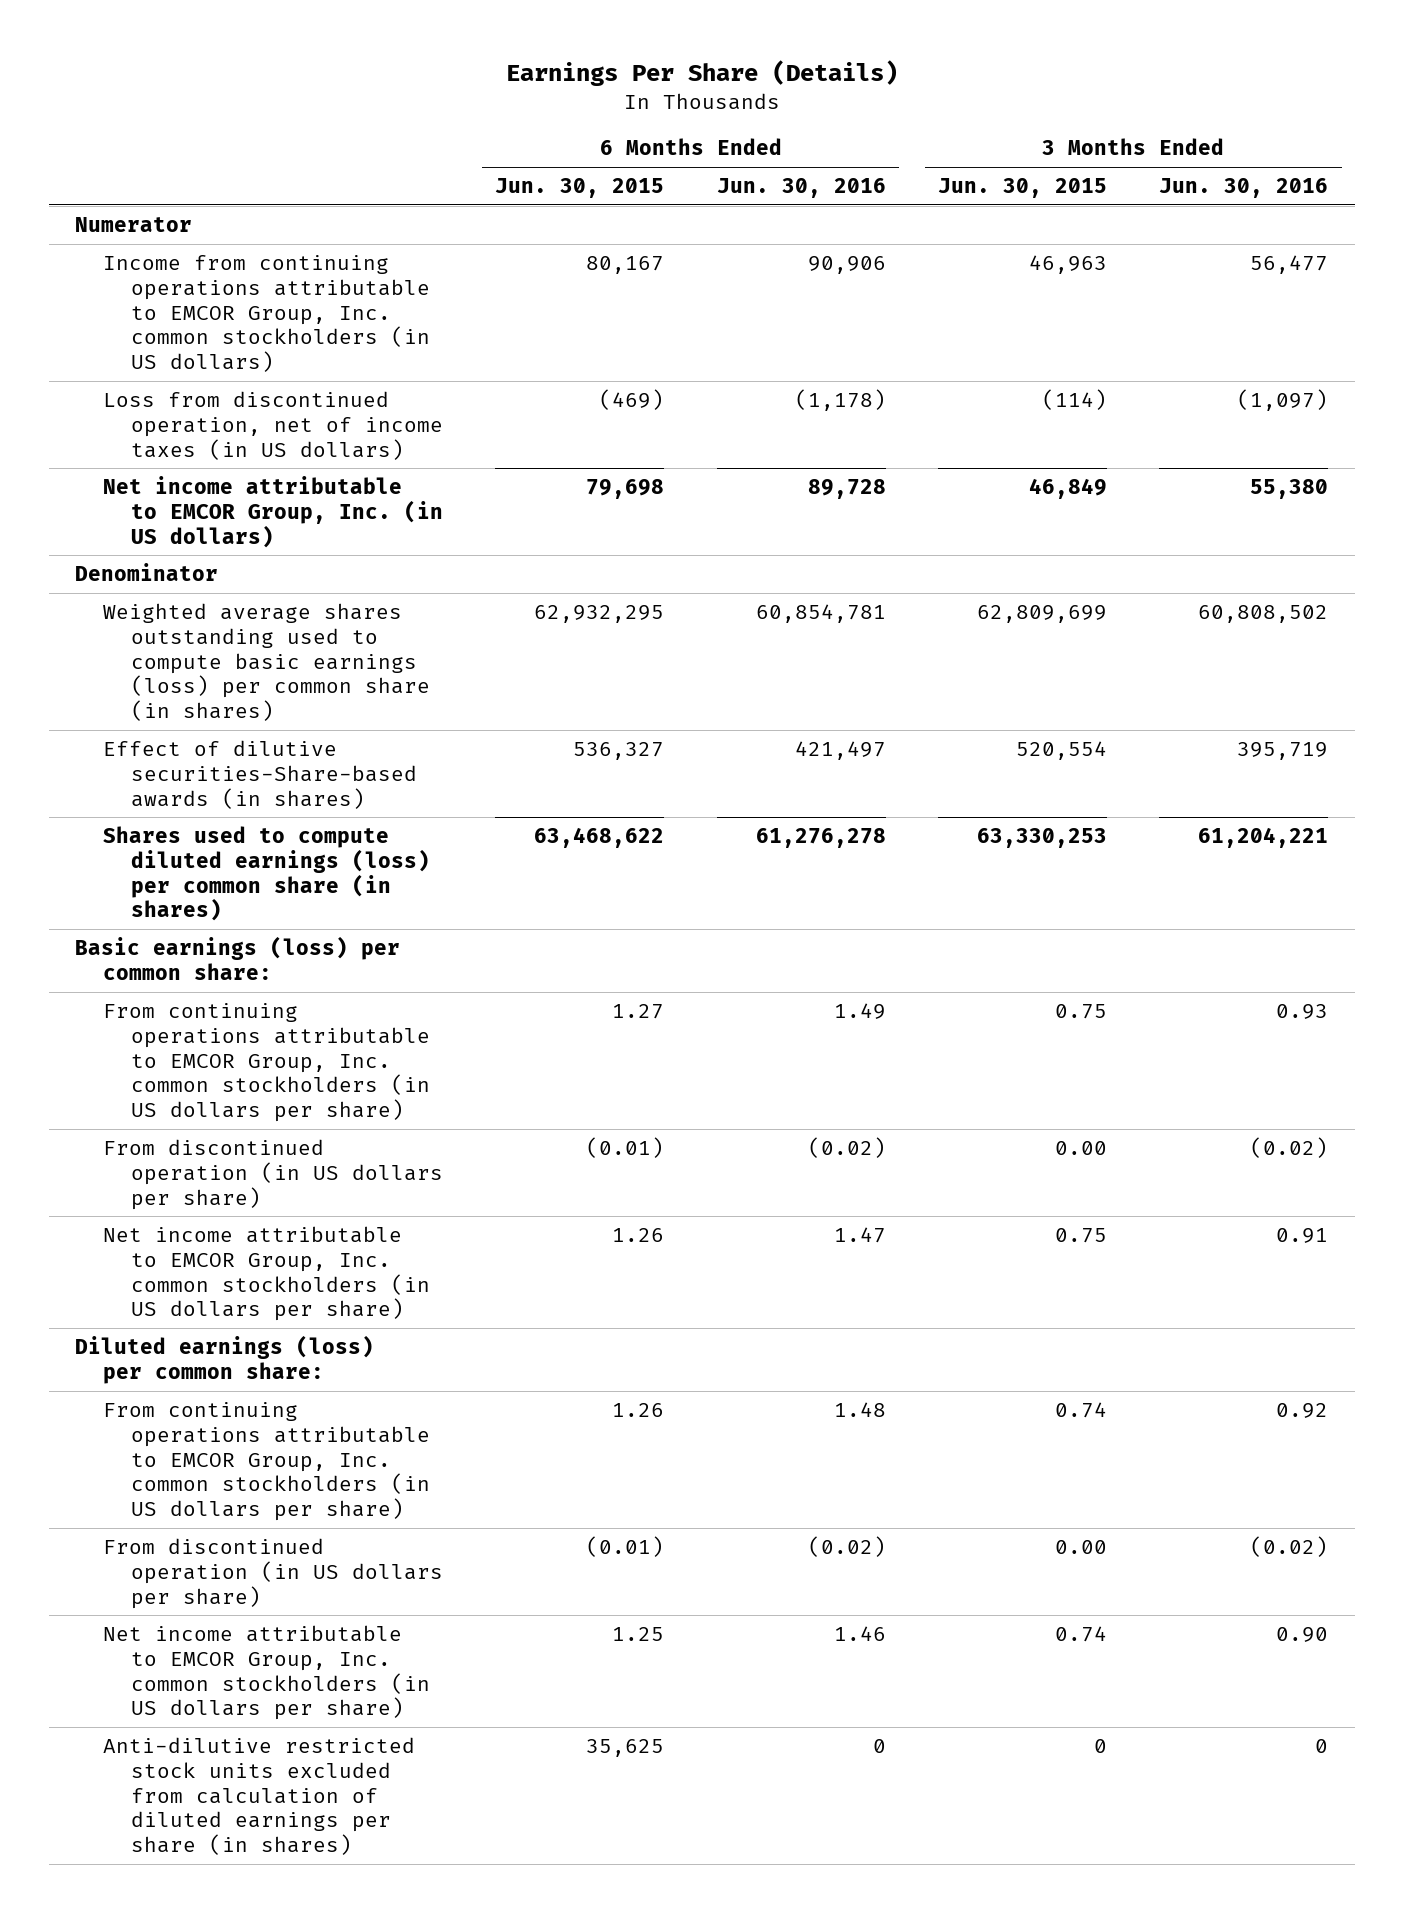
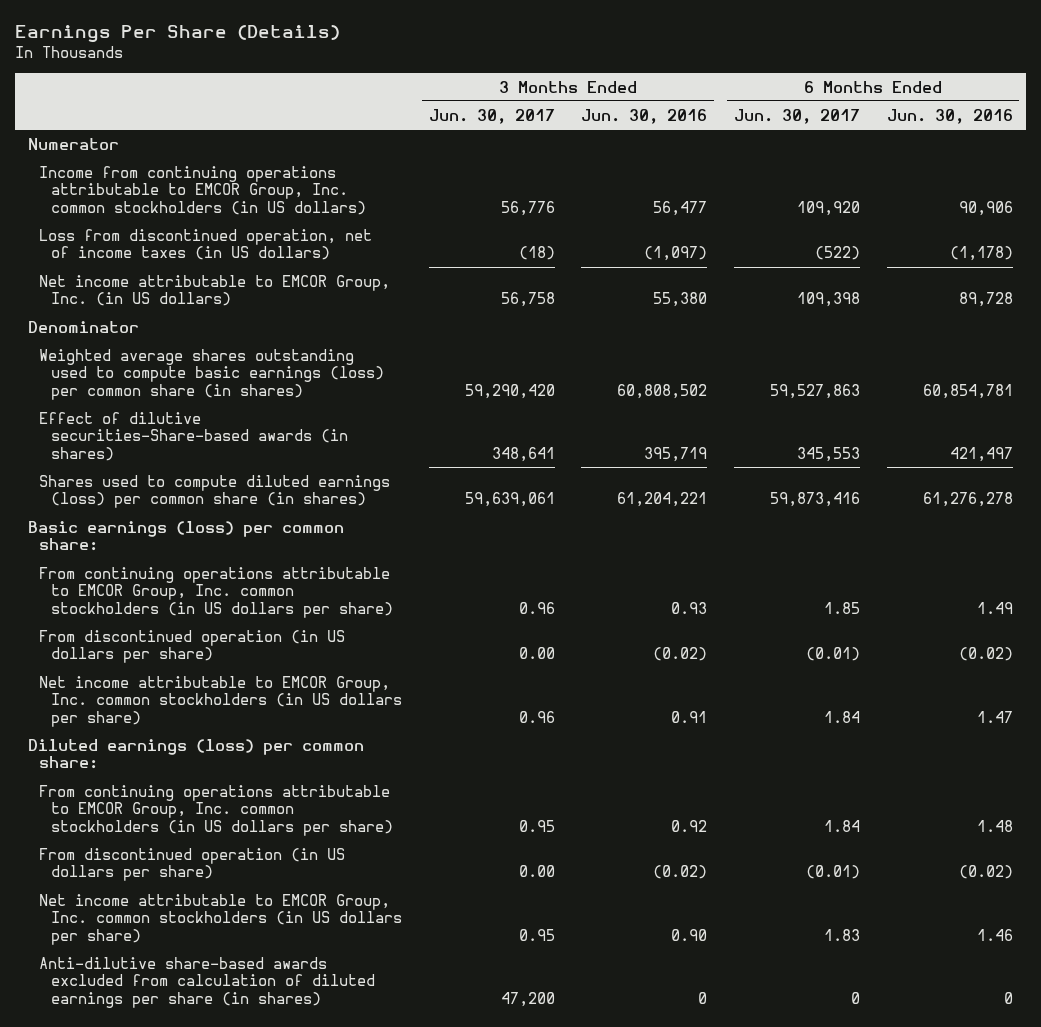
- | 6 Months Ended Jun. 30, 2015 | 6 Months Ended Jun. 30, 2016 | 3 Months Ended Jun. 30, 2015 | 3 Months Ended Jun. 30, 2016
+ | 3 Months Ended Jun. 30, 2017 | 3 Months Ended Jun. 30, 2016 | 6 Months Ended Jun. 30, 2017 | 6 Months Ended Jun. 30, 2016
- Anti-dilutive restricted stock units excluded from calculation of diluted earnings per share (in shares) | 35,625 | 0 | 0 | 0
+ Anti-dilutive share-based awards excluded from calculation of diluted earnings per share (in shares) | 47,200 | 0 | 0 | 0

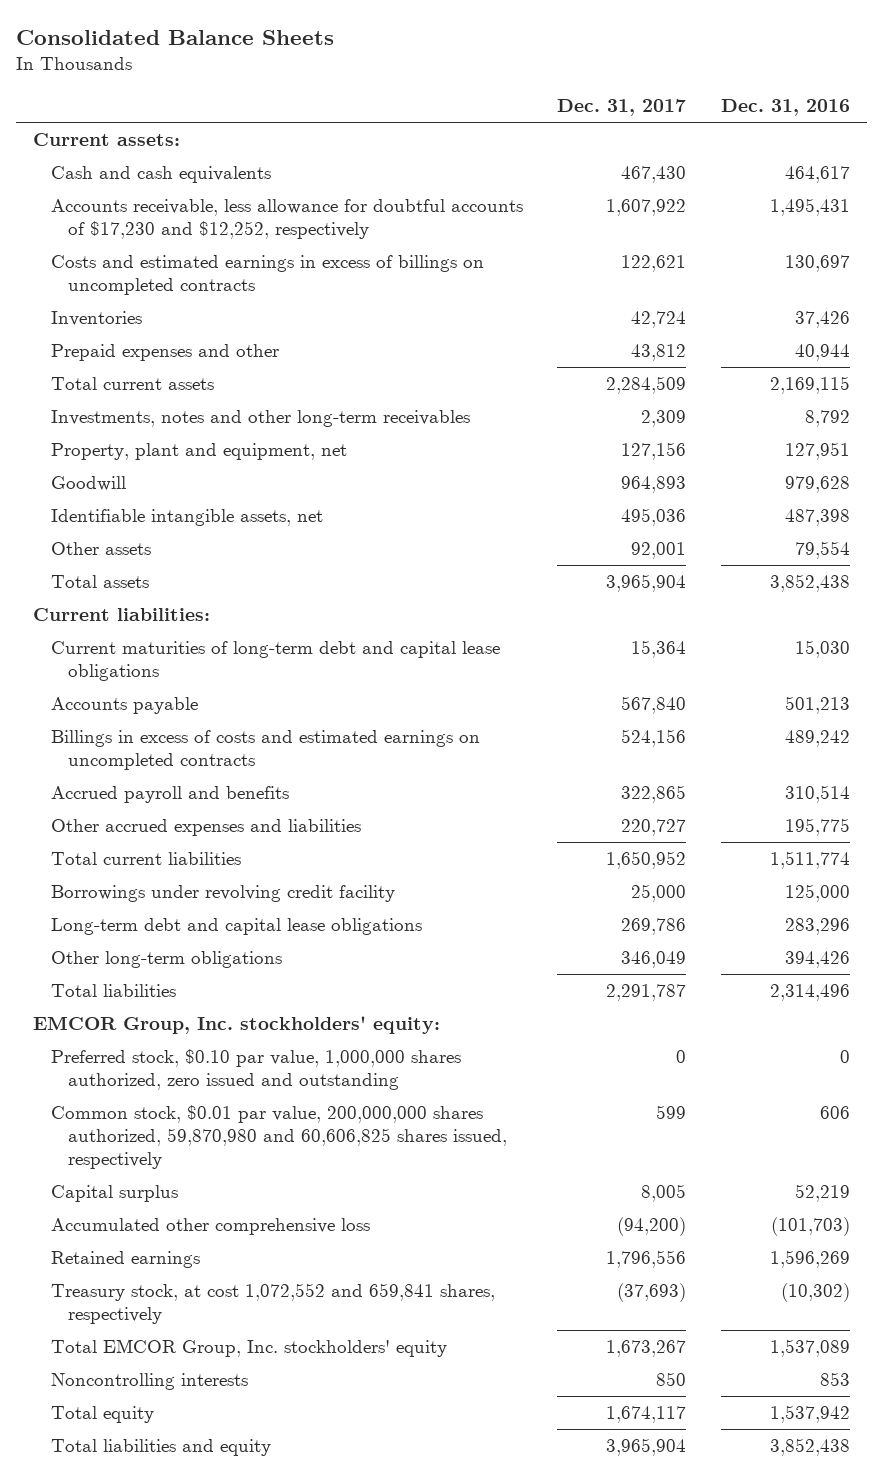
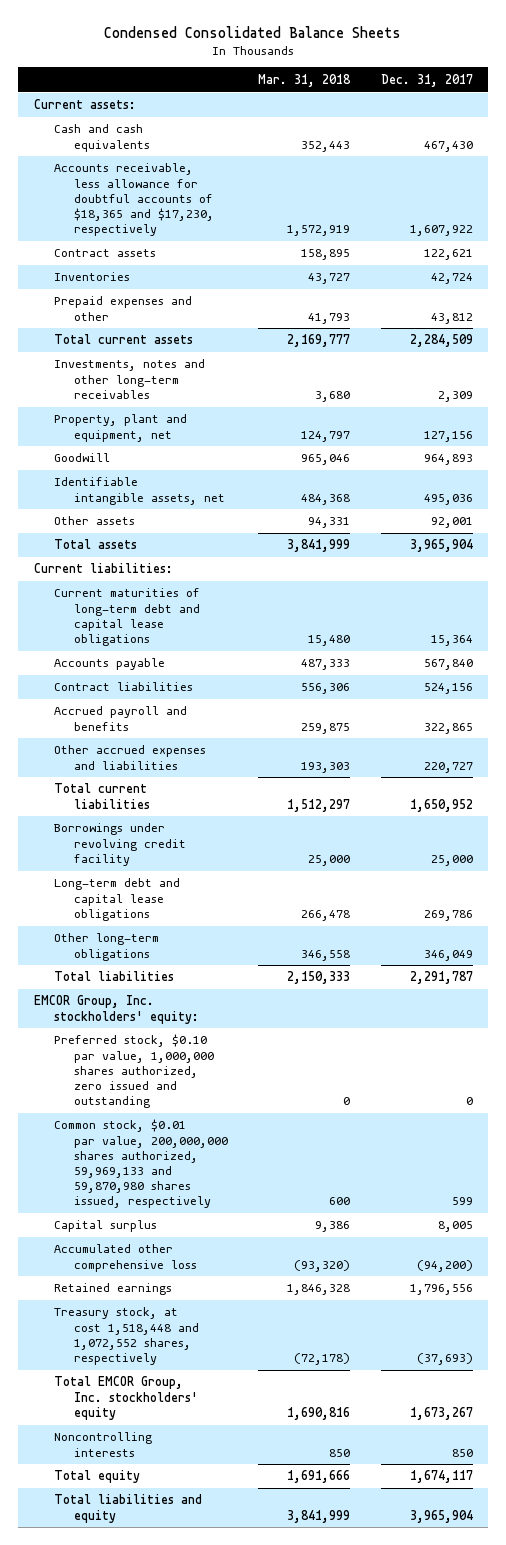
- Consolidated Balance Sheets
+ Condensed Consolidated Balance Sheets
- | Dec. 31, 2017 | Dec. 31, 2016
+ | Mar. 31, 2018 | Dec. 31, 2017
- Accounts receivable, less allowance for doubtful accounts of $17,230 and $12,252, respectively | 1,607,922 | 1,495,431
- Costs and estimated earnings in excess of billings on uncompleted contracts | 122,621 | 130,697
+ Accounts receivable, less allowance for doubtful accounts of $18,365 and $17,230, respectively | 1,572,919 | 1,607,922
+ Contract assets | 158,895 | 122,621
- Billings in excess of costs and estimated earnings on uncompleted contracts | 524,156 | 489,242
+ Contract liabilities | 556,306 | 524,156
- Common stock, $0.01 par value, 200,000,000 shares authorized, 59,870,980 and 60,606,825 shares issued, respectively | 599 | 606
+ Common stock, $0.01 par value, 200,000,000 shares authorized, 59,969,133 and 59,870,980 shares issued, respectively | 600 | 599
- Treasury stock, at cost 1,072,552 and 659,841 shares, respectively | (37,693) | (10,302)
+ Treasury stock, at cost 1,518,448 and 1,072,552 shares, respectively | (72,178) | (37,693)

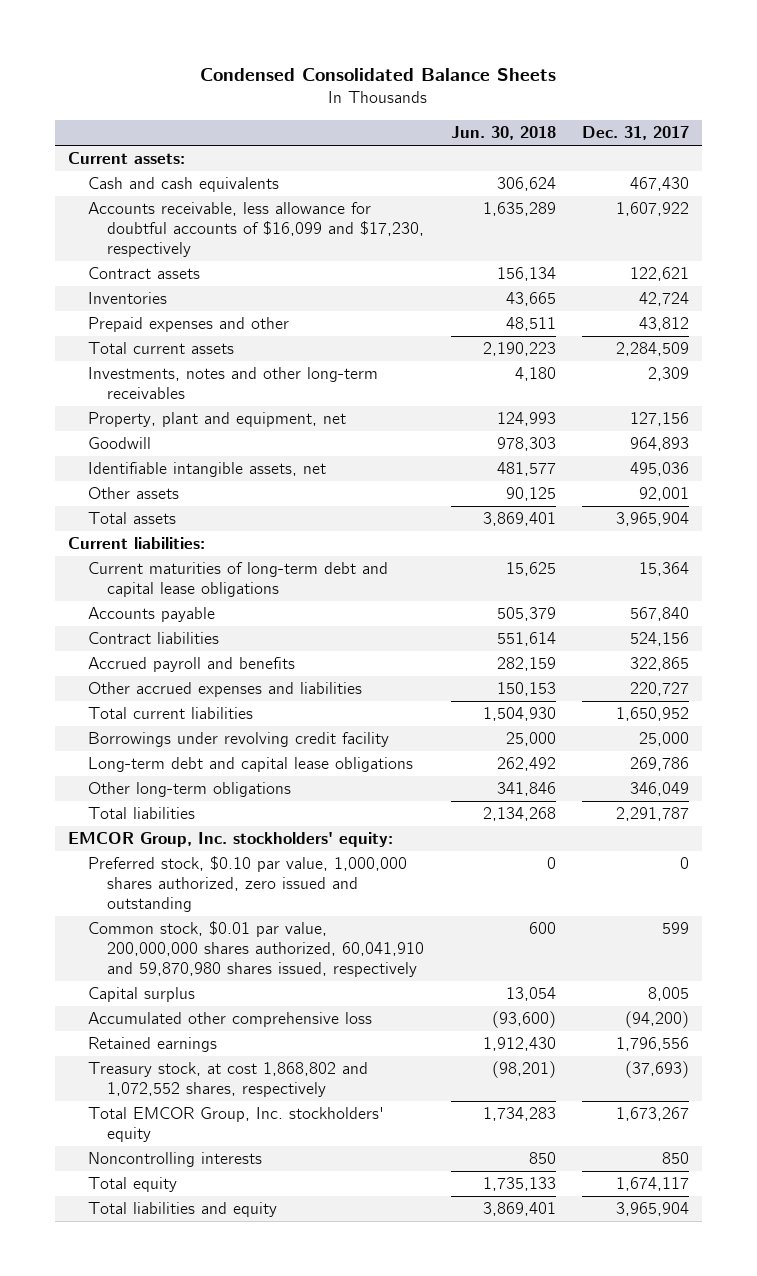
- | Mar. 31, 2018 | Dec. 31, 2017
+ | Jun. 30, 2018 | Dec. 31, 2017
- Accounts receivable, less allowance for doubtful accounts of $18,365 and $17,230, respectively | 1,572,919 | 1,607,922
+ Accounts receivable, less allowance for doubtful accounts of $16,099 and $17,230, respectively | 1,635,289 | 1,607,922
- Common stock, $0.01 par value, 200,000,000 shares authorized, 59,969,133 and 59,870,980 shares issued, respectively | 600 | 599
+ Common stock, $0.01 par value, 200,000,000 shares authorized, 60,041,910 and 59,870,980 shares issued, respectively | 600 | 599
- Treasury stock, at cost 1,518,448 and 1,072,552 shares, respectively | (72,178) | (37,693)
+ Treasury stock, at cost 1,868,802 and 1,072,552 shares, respectively | (98,201) | (37,693)

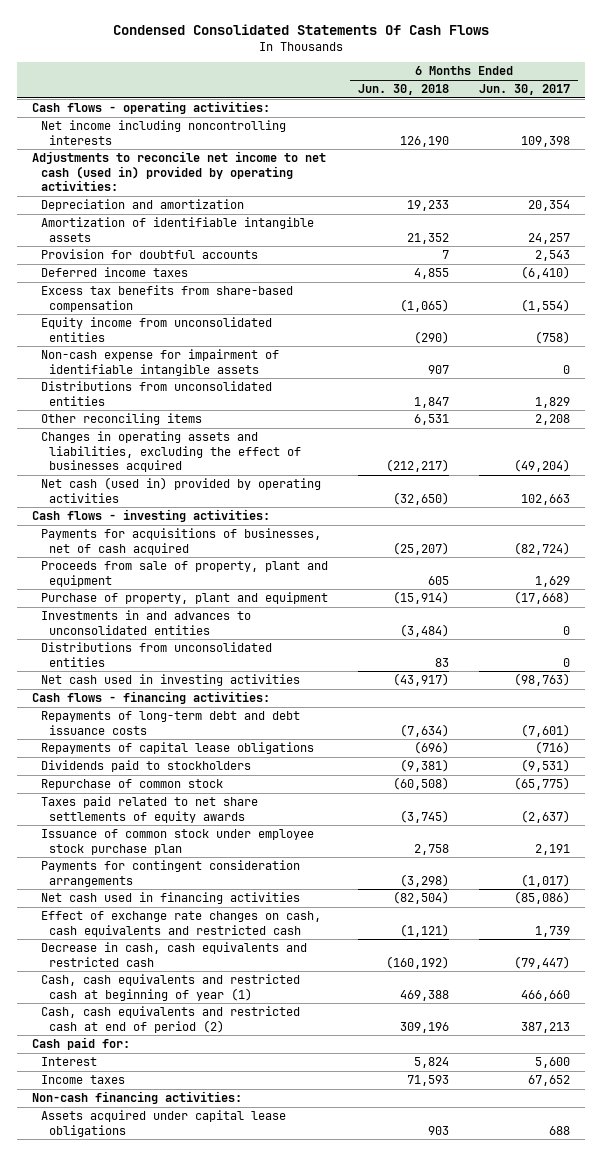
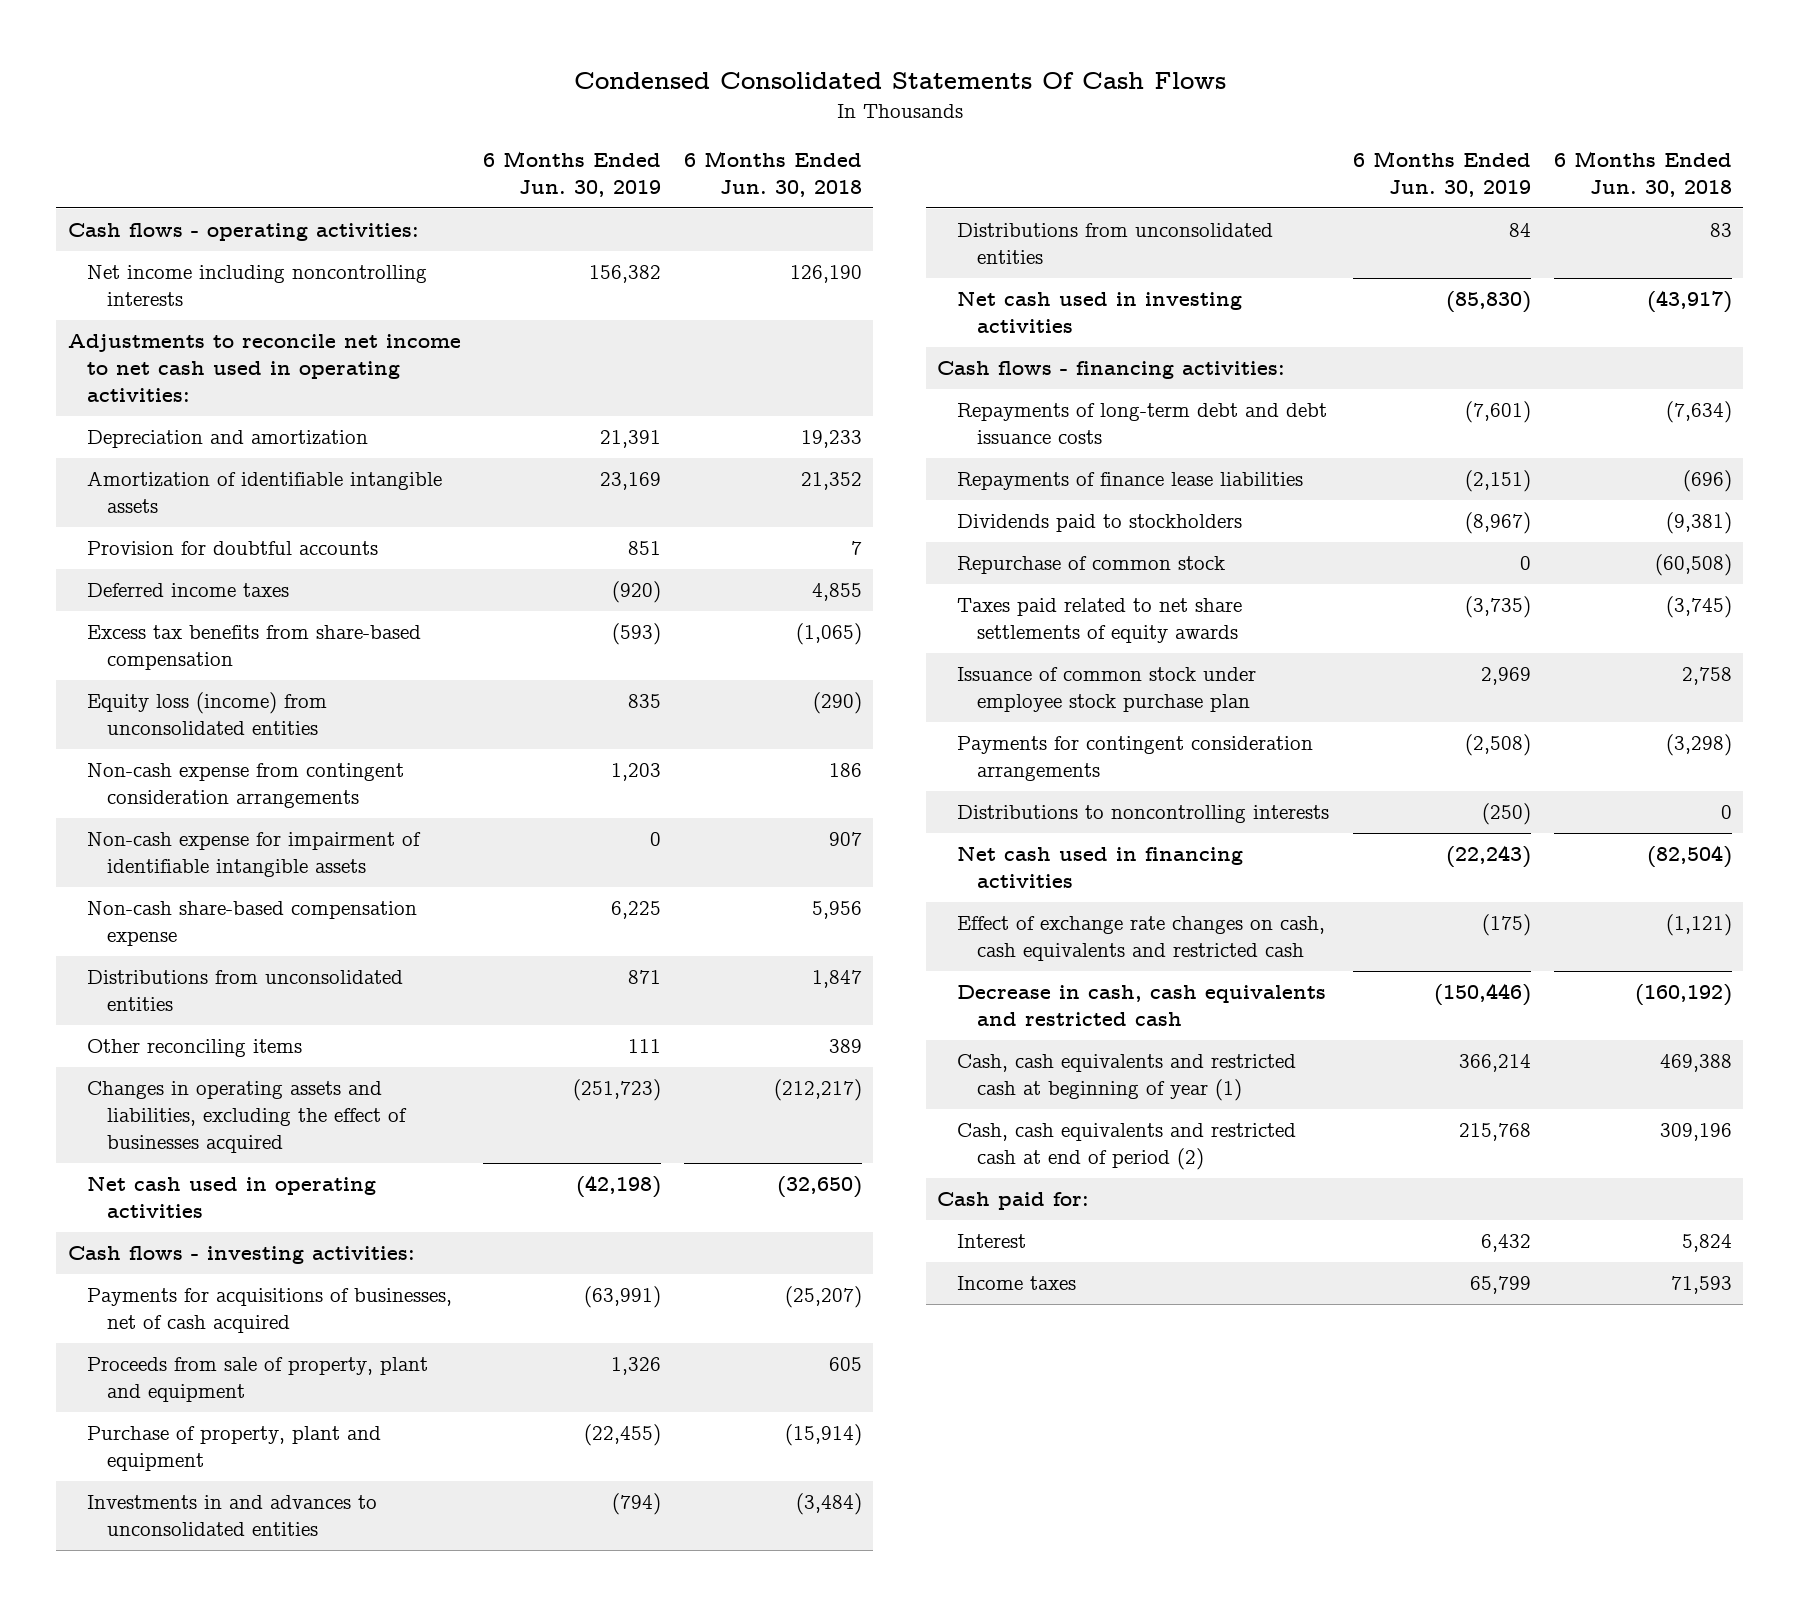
- | 6 Months Ended Jun. 30, 2018 | 6 Months Ended Jun. 30, 2017
+ | 6 Months Ended Jun. 30, 2019 | 6 Months Ended Jun. 30, 2018
- Adjustments to reconcile net income to net cash (used in) provided by operating activities:
+ Adjustments to reconcile net income to net cash used in operating activities:
- Equity income from unconsolidated entities | (290) | (758)
+ Equity loss (income) from unconsolidated entities | 835 | (290)
+ Non-cash expense from contingent consideration arrangements | 1,203 | 186
+ Non-cash share-based compensation expense | 6,225 | 5,956
- Other reconciling items | 6,531 | 2,208
+ Other reconciling items | 111 | 389
- Net cash (used in) provided by operating activities | (32,650) | 102,663
+ Net cash used in operating activities | (42,198) | (32,650)
- Repayments of capital lease obligations | (696) | (716)
+ Repayments of finance lease liabilities | (2,151) | (696)
+ Distributions to noncontrolling interests | (250) | 0
- Non-cash financing activities:
- Assets acquired under capital lease obligations | 903 | 688

